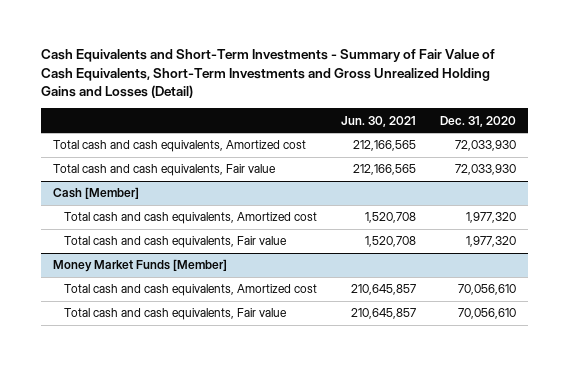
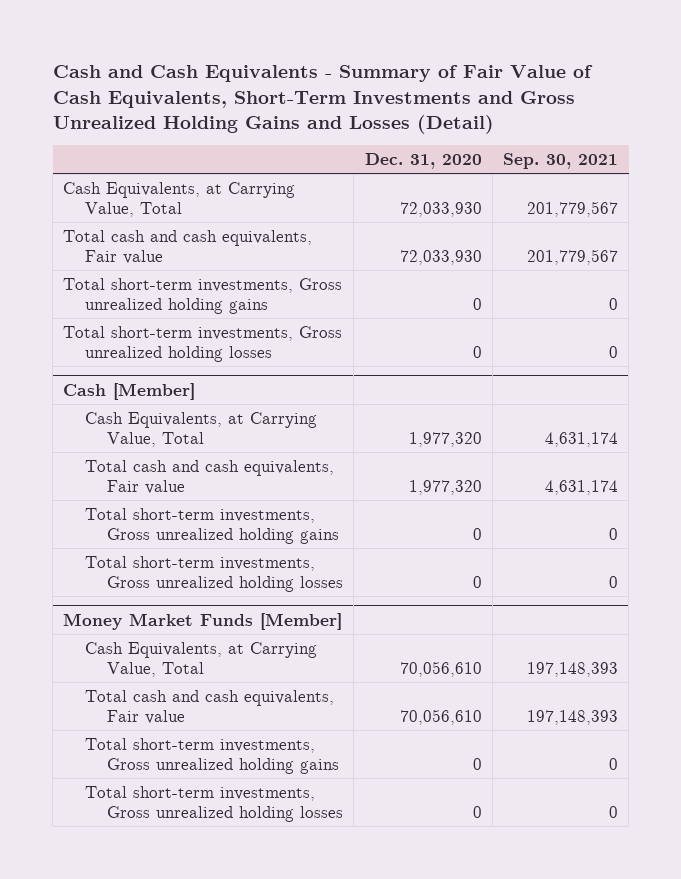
- Cash Equivalents and Short-Term Investments - Summary of Fair Value of Cash Equivalents, Short-Term Investments and Gross Unrealized Holding Gains and Losses (Detail)
+ Cash and Cash Equivalents - Summary of Fair Value of Cash Equivalents, Short-Term Investments and Gross Unrealized Holding Gains and Losses (Detail)
- | Jun. 30, 2021 | Dec. 31, 2020
+ | Dec. 31, 2020 | Sep. 30, 2021
- Total cash and cash equivalents, Amortized cost | 212,166,565 | 72,033,930
+ Cash Equivalents, at Carrying Value, Total | 72,033,930 | 201,779,567
+ Total short-term investments, Gross unrealized holding gains | 0 | 0
+ Total short-term investments, Gross unrealized holding losses | 0 | 0
@ Cash [Member]
- Total cash and cash equivalents, Amortized cost | 1,520,708 | 1,977,320
+ Cash Equivalents, at Carrying Value, Total | 1,977,320 | 4,631,174
+ Total short-term investments, Gross unrealized holding gains | 0 | 0
+ Total short-term investments, Gross unrealized holding losses | 0 | 0
@ Money Market Funds [Member]
- Total cash and cash equivalents, Amortized cost | 210,645,857 | 70,056,610
+ Cash Equivalents, at Carrying Value, Total | 70,056,610 | 197,148,393
+ Total short-term investments, Gross unrealized holding gains | 0 | 0
+ Total short-term investments, Gross unrealized holding losses | 0 | 0

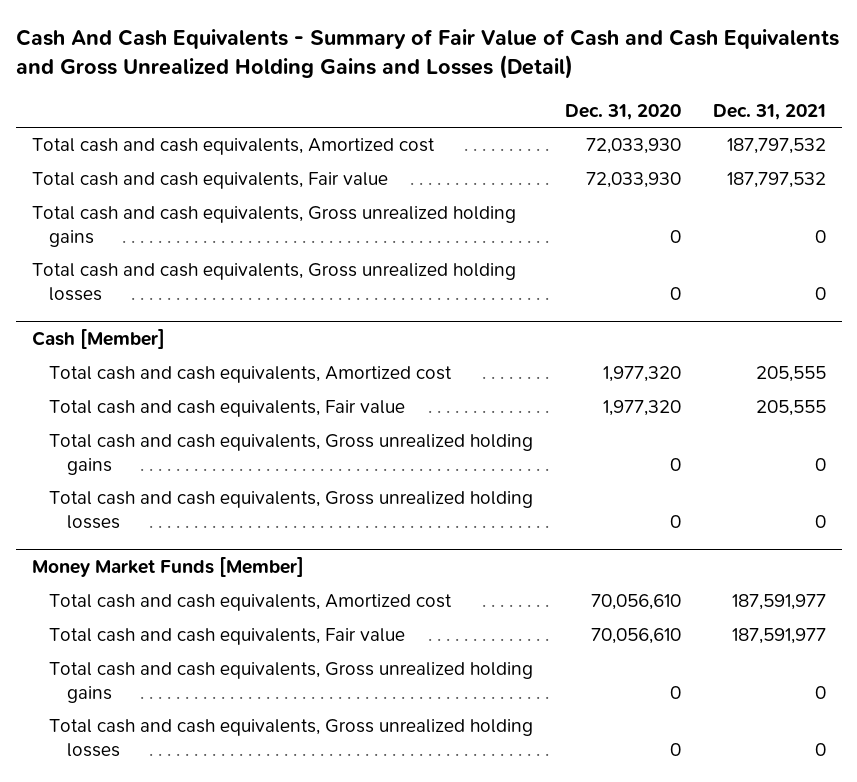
- Cash and Cash Equivalents - Summary of Fair Value of Cash Equivalents, Short-Term Investments and Gross Unrealized Holding Gains and Losses (Detail)
+ Cash And Cash Equivalents - Summary of Fair Value of Cash and Cash Equivalents and Gross Unrealized Holding Gains and Losses (Detail)
- | Dec. 31, 2020 | Sep. 30, 2021
+ | Dec. 31, 2020 | Dec. 31, 2021
- Cash Equivalents, at Carrying Value, Total | 72,033,930 | 201,779,567
+ Total cash and cash equivalents, Amortized cost | 72,033,930 | 187,797,532
- Total short-term investments, Gross unrealized holding gains | 0 | 0
- Total short-term investments, Gross unrealized holding losses | 0 | 0
+ Total cash and cash equivalents, Gross unrealized holding gains | 0 | 0
+ Total cash and cash equivalents, Gross unrealized holding losses | 0 | 0
@ Cash [Member]
- Cash Equivalents, at Carrying Value, Total | 1,977,320 | 4,631,174
+ Total cash and cash equivalents, Amortized cost | 1,977,320 | 205,555
- Total short-term investments, Gross unrealized holding gains | 0 | 0
- Total short-term investments, Gross unrealized holding losses | 0 | 0
+ Total cash and cash equivalents, Gross unrealized holding gains | 0 | 0
+ Total cash and cash equivalents, Gross unrealized holding losses | 0 | 0
@ Money Market Funds [Member]
- Cash Equivalents, at Carrying Value, Total | 70,056,610 | 197,148,393
+ Total cash and cash equivalents, Amortized cost | 70,056,610 | 187,591,977
- Total short-term investments, Gross unrealized holding gains | 0 | 0
- Total short-term investments, Gross unrealized holding losses | 0 | 0
+ Total cash and cash equivalents, Gross unrealized holding gains | 0 | 0
+ Total cash and cash equivalents, Gross unrealized holding losses | 0 | 0

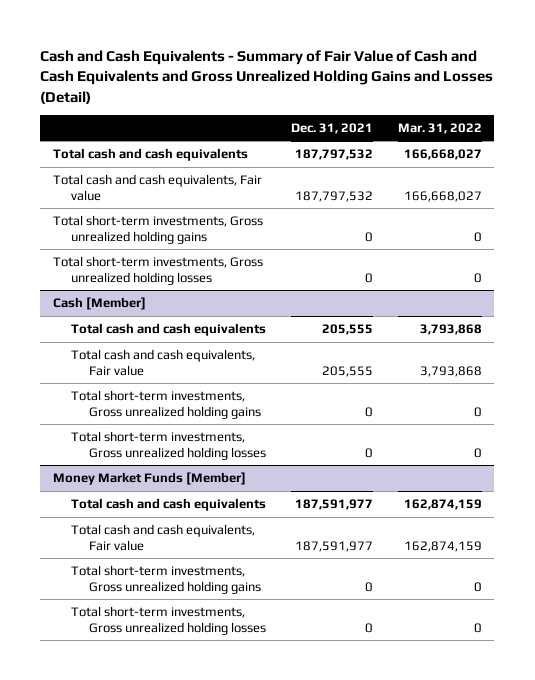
- Cash And Cash Equivalents - Summary of Fair Value of Cash and Cash Equivalents and Gross Unrealized Holding Gains and Losses (Detail)
+ Cash and Cash Equivalents - Summary of Fair Value of Cash and Cash Equivalents and Gross Unrealized Holding Gains and Losses (Detail)
- | Dec. 31, 2020 | Dec. 31, 2021
+ | Dec. 31, 2021 | Mar. 31, 2022
- Total cash and cash equivalents, Amortized cost | 72,033,930 | 187,797,532
+ Total cash and cash equivalents | 187,797,532 | 166,668,027
- Total cash and cash equivalents, Gross unrealized holding gains | 0 | 0
- Total cash and cash equivalents, Gross unrealized holding losses | 0 | 0
+ Total short-term investments, Gross unrealized holding gains | 0 | 0
+ Total short-term investments, Gross unrealized holding losses | 0 | 0
@ Cash [Member]
- Total cash and cash equivalents, Amortized cost | 1,977,320 | 205,555
+ Total cash and cash equivalents | 205,555 | 3,793,868
- Total cash and cash equivalents, Gross unrealized holding gains | 0 | 0
- Total cash and cash equivalents, Gross unrealized holding losses | 0 | 0
+ Total short-term investments, Gross unrealized holding gains | 0 | 0
+ Total short-term investments, Gross unrealized holding losses | 0 | 0
@ Money Market Funds [Member]
- Total cash and cash equivalents, Amortized cost | 70,056,610 | 187,591,977
+ Total cash and cash equivalents | 187,591,977 | 162,874,159
- Total cash and cash equivalents, Gross unrealized holding gains | 0 | 0
- Total cash and cash equivalents, Gross unrealized holding losses | 0 | 0
+ Total short-term investments, Gross unrealized holding gains | 0 | 0
+ Total short-term investments, Gross unrealized holding losses | 0 | 0

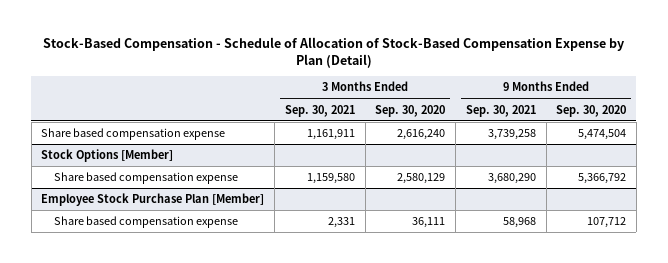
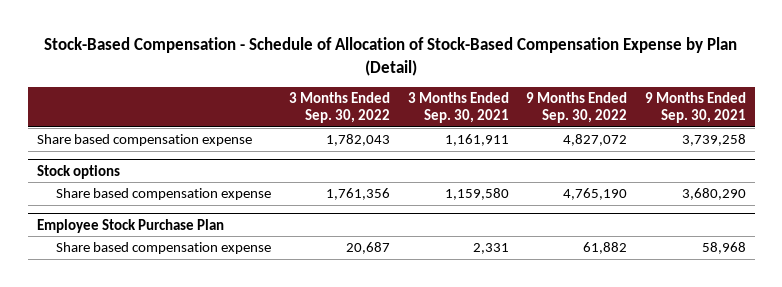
- | 3 Months Ended Sep. 30, 2021 | 3 Months Ended Sep. 30, 2020 | 9 Months Ended Sep. 30, 2021 | 9 Months Ended Sep. 30, 2020
+ | 3 Months Ended Sep. 30, 2022 | 3 Months Ended Sep. 30, 2021 | 9 Months Ended Sep. 30, 2022 | 9 Months Ended Sep. 30, 2021
- Stock Options [Member]
+ Stock options
- Employee Stock Purchase Plan [Member]
+ Employee Stock Purchase Plan

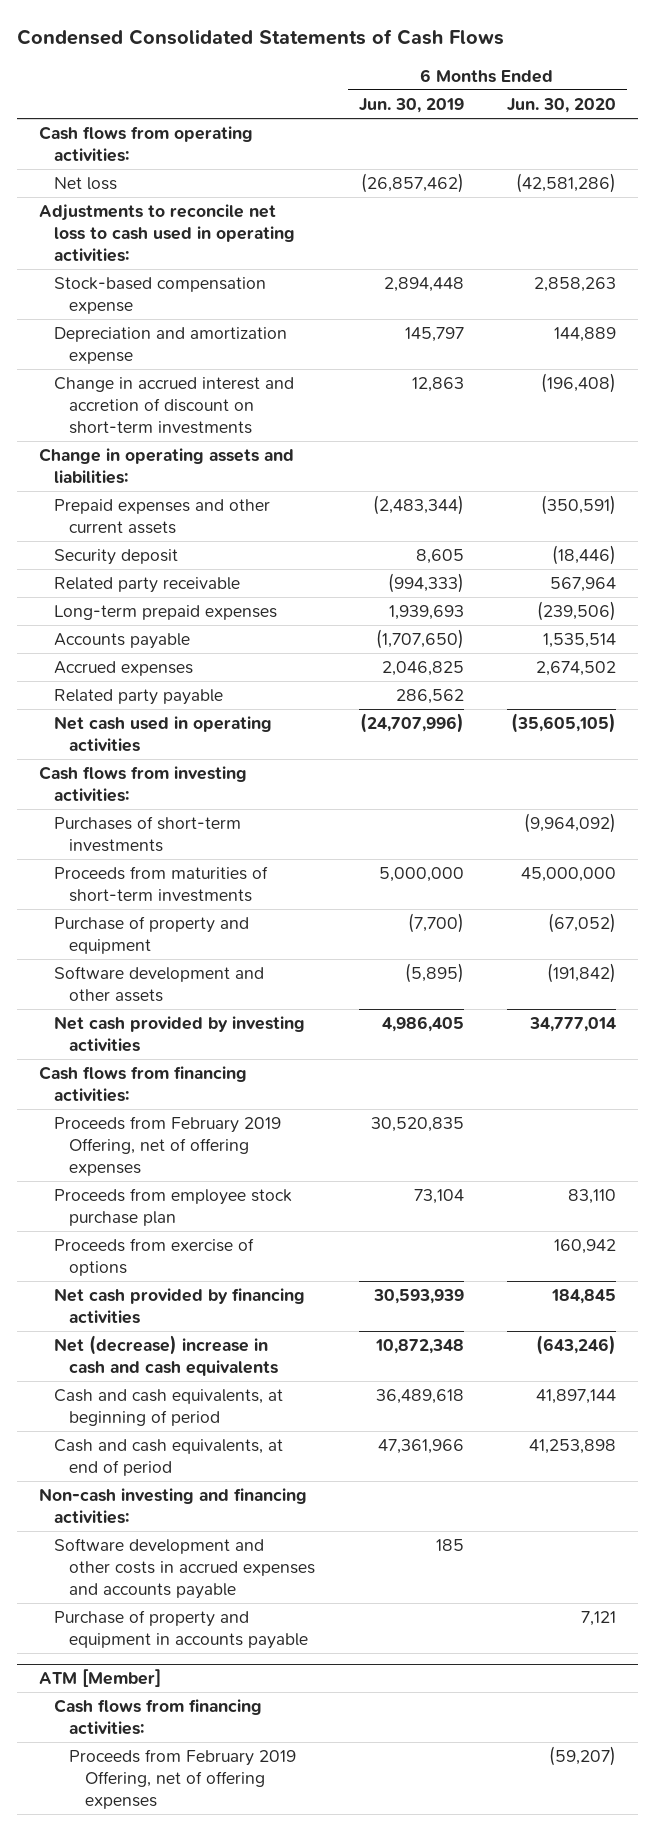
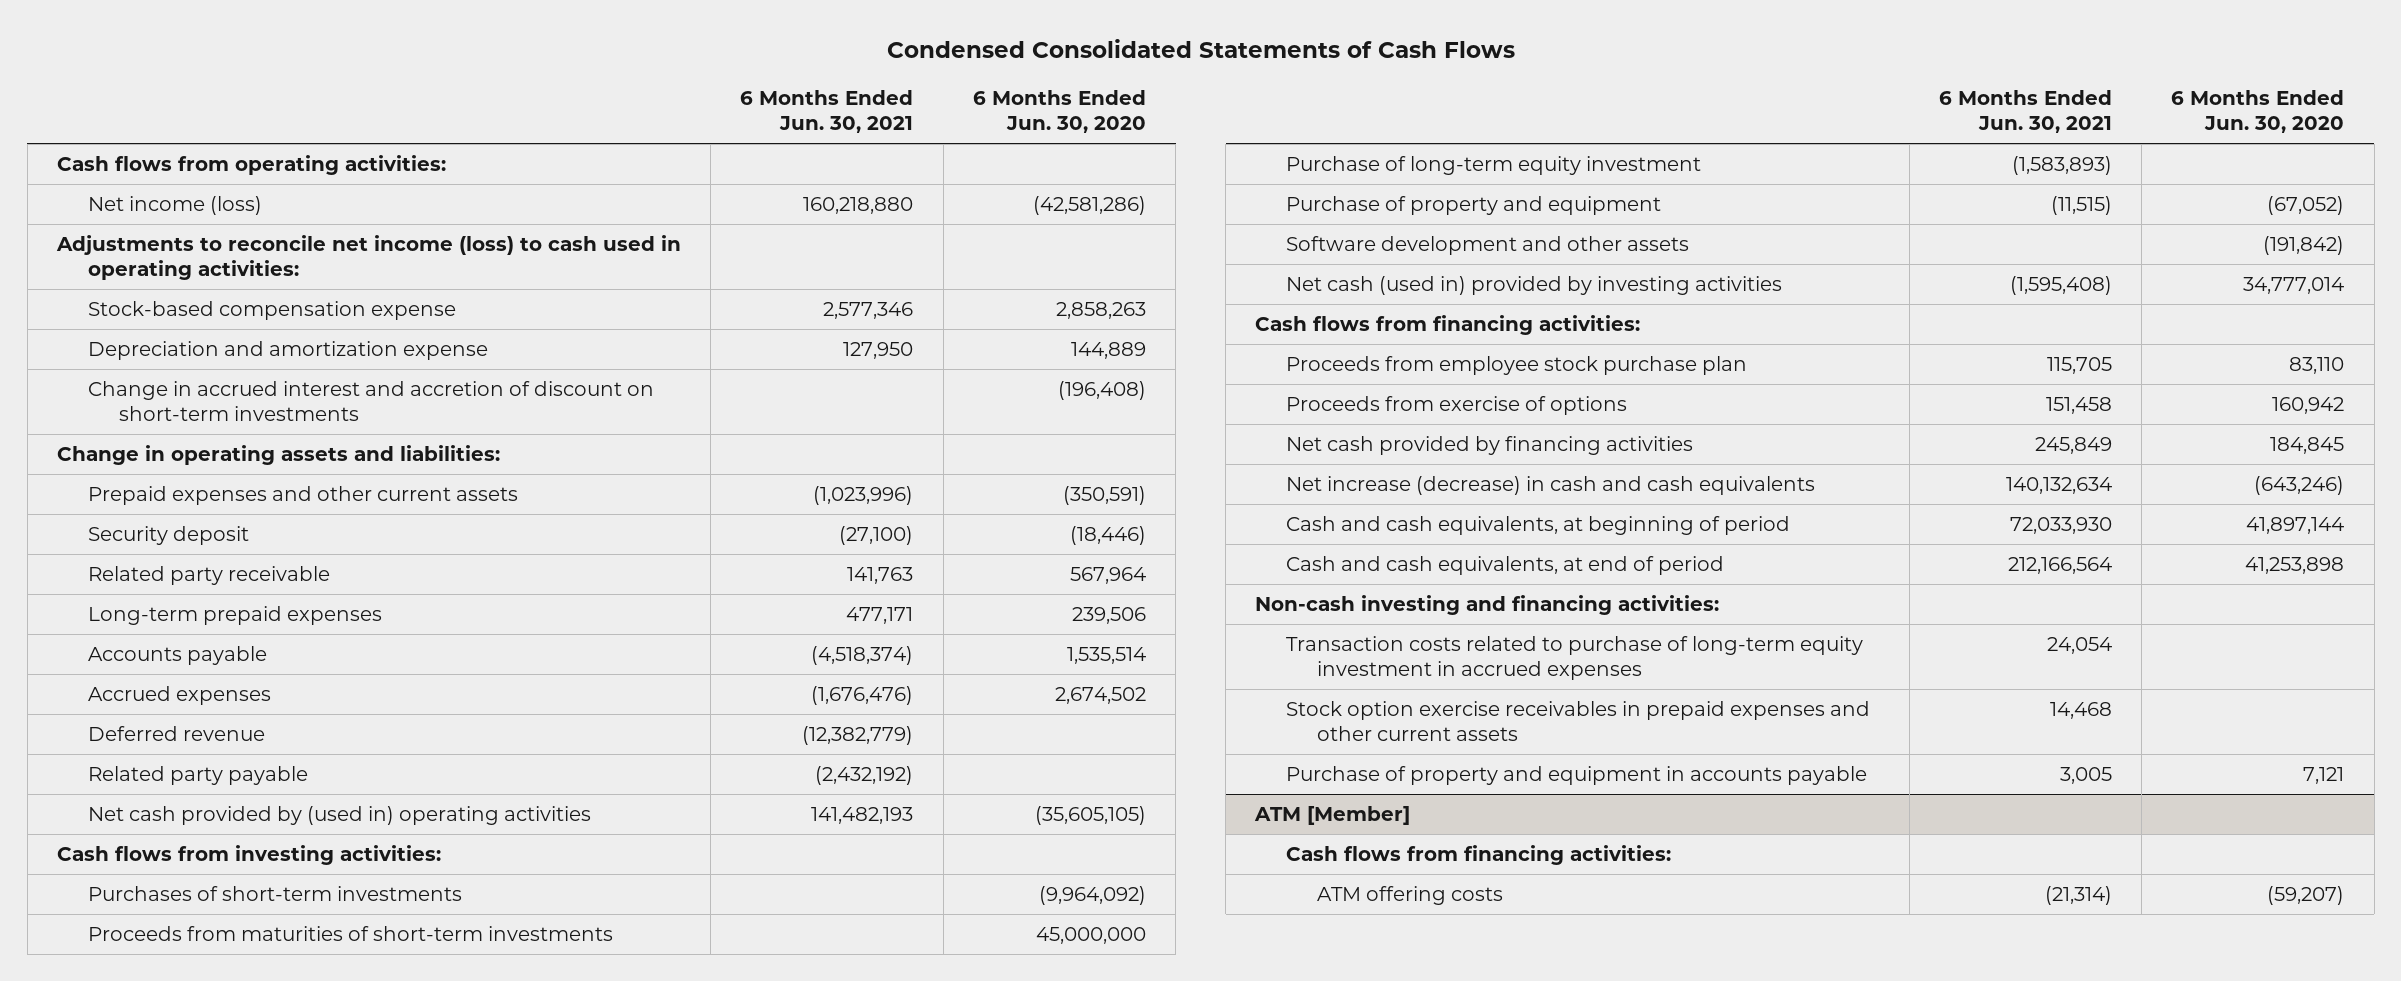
- | 6 Months Ended Jun. 30, 2019 | 6 Months Ended Jun. 30, 2020
+ | 6 Months Ended Jun. 30, 2021 | 6 Months Ended Jun. 30, 2020
- Net loss | (26,857,462) | (42,581,286)
- Adjustments to reconcile net loss to cash used in operating activities:
+ Net income (loss) | 160,218,880 | (42,581,286)
+ Adjustments to reconcile net income (loss) to cash used in operating activities:
- Long-term prepaid expenses | 1,939,693 | (239,506)
+ Long-term prepaid expenses | 477,171 | 239,506
+ Deferred revenue | (12,382,779) |
- Net cash used in operating activities | (24,707,996) | (35,605,105)
+ Net cash provided by (used in) operating activities | 141,482,193 | (35,605,105)
+ Purchase of long-term equity investment | (1,583,893) |
- Net cash provided by investing activities | 4,986,405 | 34,777,014
+ Net cash (used in) provided by investing activities | (1,595,408) | 34,777,014
- Proceeds from February 2019 Offering, net of offering expenses | 30,520,835 |
- Net (decrease) increase in cash and cash equivalents | 10,872,348 | (643,246)
+ Net increase (decrease) in cash and cash equivalents | 140,132,634 | (643,246)
- Software development and other costs in accrued expenses and accounts payable | 185 |
+ Transaction costs related to purchase of long-term equity investment in accrued expenses | 24,054 |
+ Stock option exercise receivables in prepaid expenses and other current assets | 14,468 |
@ ATM [Member]
- Proceeds from February 2019 Offering, net of offering expenses | | (59,207)
+ ATM offering costs | (21,314) | (59,207)

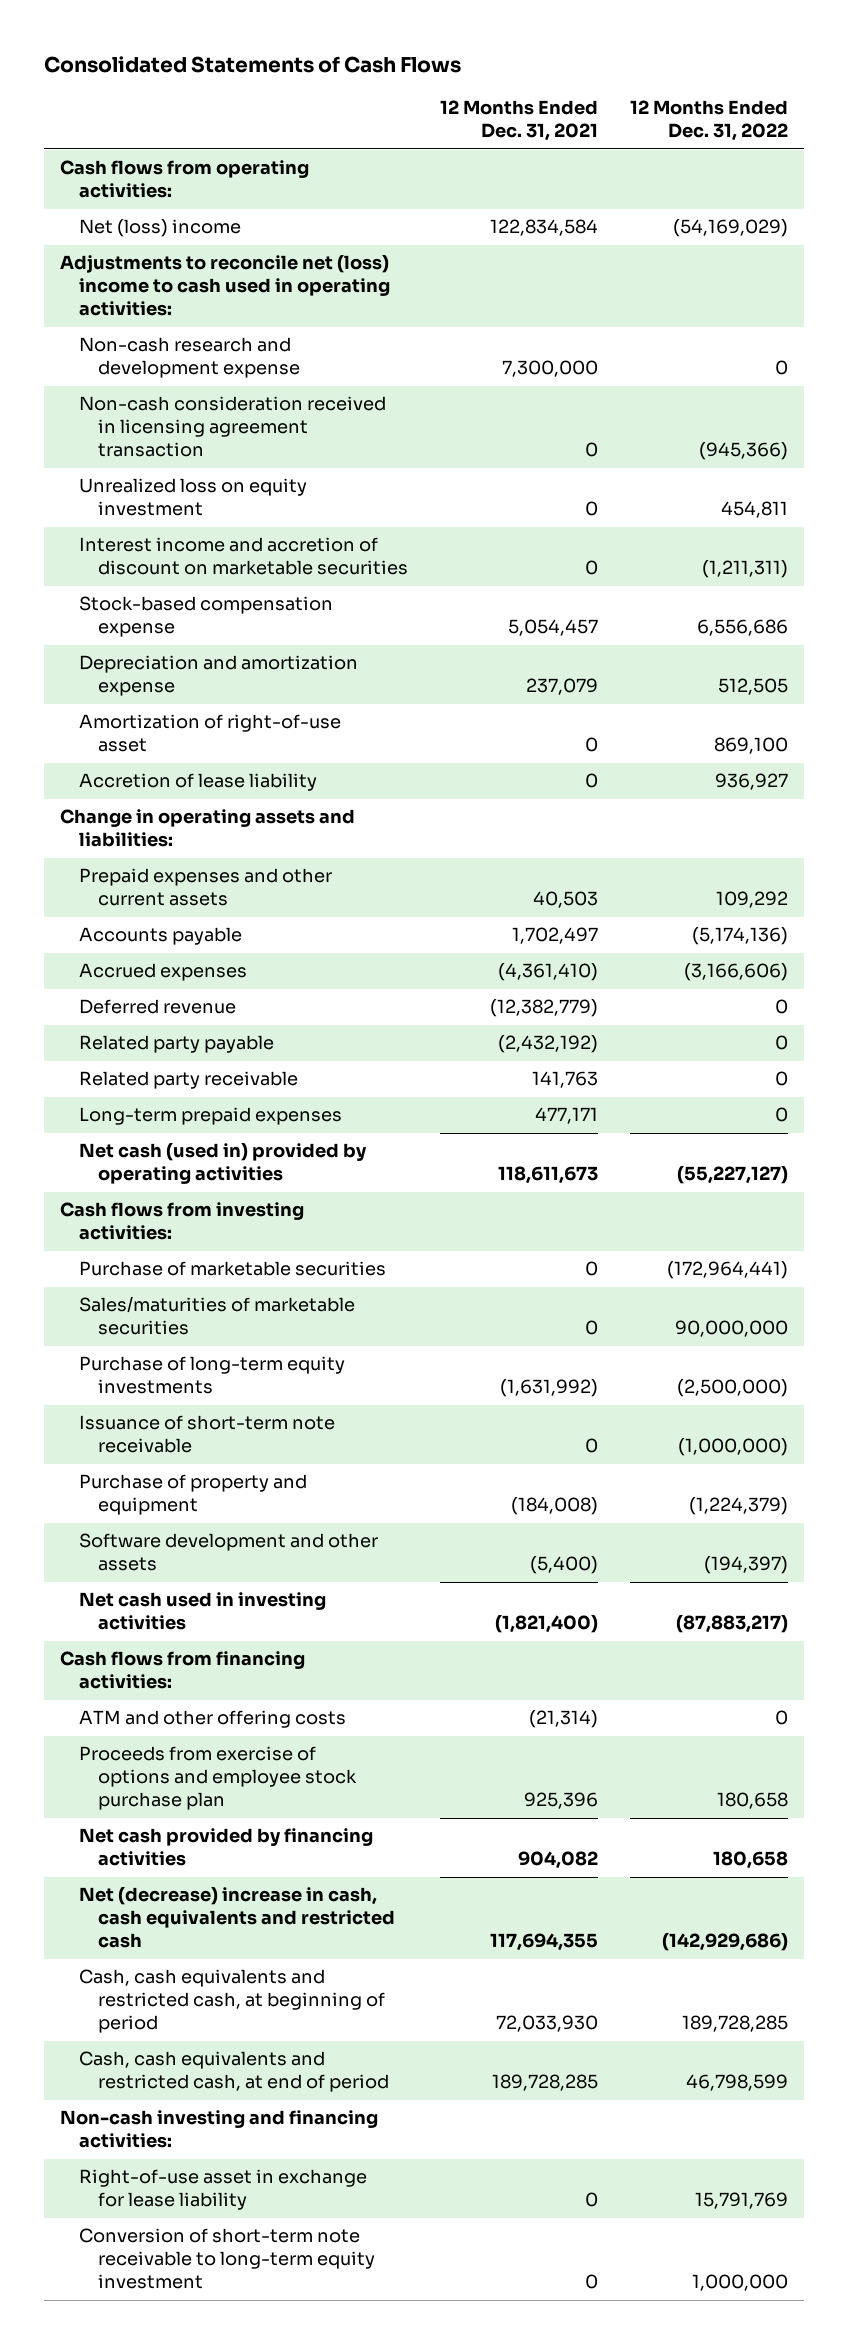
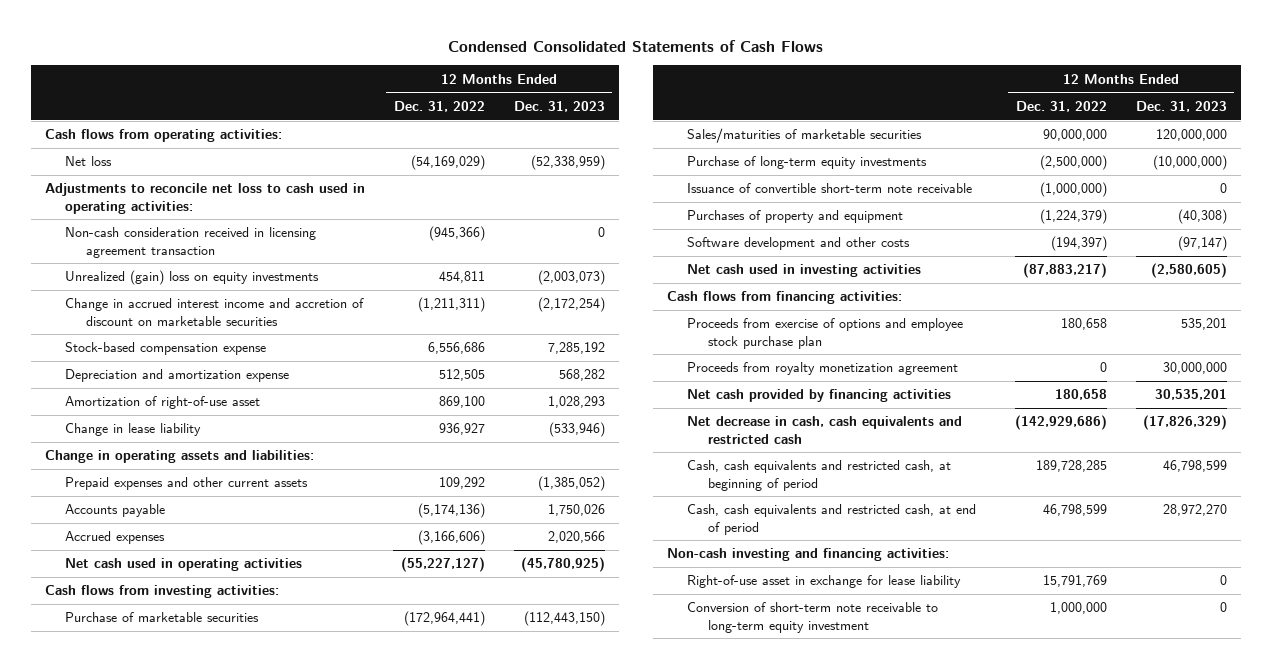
- Consolidated Statements of Cash Flows
+ Condensed Consolidated Statements of Cash Flows
- | 12 Months Ended Dec. 31, 2021 | 12 Months Ended Dec. 31, 2022
+ | 12 Months Ended Dec. 31, 2022 | 12 Months Ended Dec. 31, 2023
- Net (loss) income | 122,834,584 | (54,169,029)
- Adjustments to reconcile net (loss) income to cash used in operating activities:
- Non-cash research and development expense | 7,300,000 | 0
+ Net loss | (54,169,029) | (52,338,959)
+ Adjustments to reconcile net loss to cash used in operating activities:
- Unrealized loss on equity investment | 0 | 454,811
- Interest income and accretion of discount on marketable securities | 0 | (1,211,311)
+ Unrealized (gain) loss on equity investments | 454,811 | (2,003,073)
+ Change in accrued interest income and accretion of discount on marketable securities | (1,211,311) | (2,172,254)
- Accretion of lease liability | 0 | 936,927
+ Change in lease liability | 936,927 | (533,946)
- Deferred revenue | (12,382,779) | 0
- Related party payable | (2,432,192) | 0
- Related party receivable | 141,763 | 0
- Long-term prepaid expenses | 477,171 | 0
- Net cash (used in) provided by operating activities | 118,611,673 | (55,227,127)
+ Net cash used in operating activities | (55,227,127) | (45,780,925)
- Issuance of short-term note receivable | 0 | (1,000,000)
- Purchase of property and equipment | (184,008) | (1,224,379)
- Software development and other assets | (5,400) | (194,397)
+ Issuance of convertible short-term note receivable | (1,000,000) | 0
+ Purchases of property and equipment | (1,224,379) | (40,308)
+ Software development and other costs | (194,397) | (97,147)
- ATM and other offering costs | (21,314) | 0
+ Proceeds from royalty monetization agreement | 0 | 30,000,000
- Net (decrease) increase in cash, cash equivalents and restricted cash | 117,694,355 | (142,929,686)
+ Net decrease in cash, cash equivalents and restricted cash | (142,929,686) | (17,826,329)

